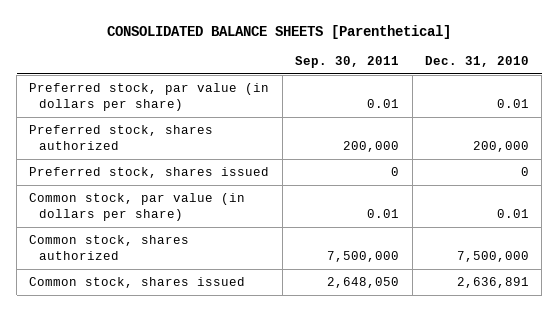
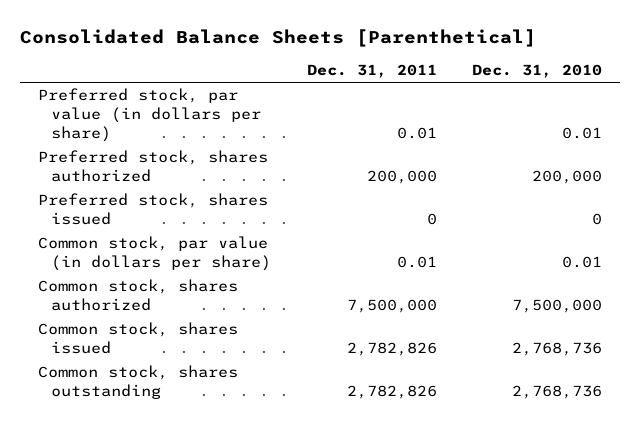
- CONSOLIDATED BALANCE SHEETS [Parenthetical]
+ Consolidated Balance Sheets [Parenthetical]
- | Sep. 30, 2011 | Dec. 31, 2010
+ | Dec. 31, 2011 | Dec. 31, 2010
- Common stock, shares issued | 2,648,050 | 2,636,891
+ Common stock, shares issued | 2,782,826 | 2,768,736
+ Common stock, shares outstanding | 2,782,826 | 2,768,736

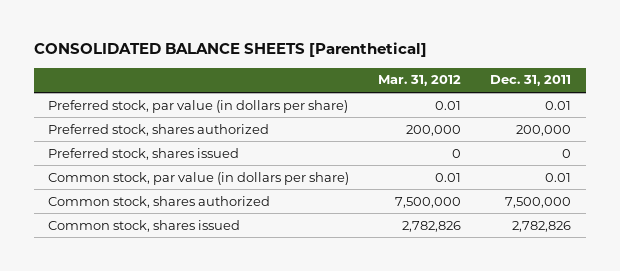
- Consolidated Balance Sheets [Parenthetical]
+ CONSOLIDATED BALANCE SHEETS [Parenthetical]
- | Dec. 31, 2011 | Dec. 31, 2010
+ | Mar. 31, 2012 | Dec. 31, 2011
- Common stock, shares outstanding | 2,782,826 | 2,768,736

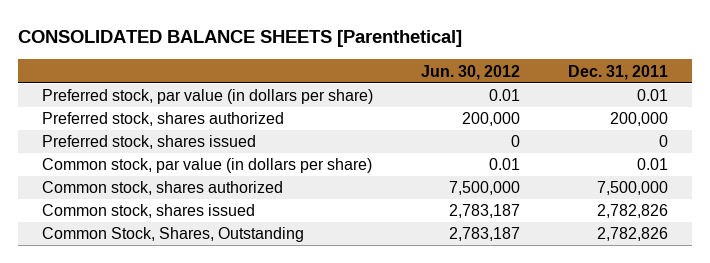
- | Mar. 31, 2012 | Dec. 31, 2011
+ | Jun. 30, 2012 | Dec. 31, 2011
+ Common Stock, Shares, Outstanding | 2,783,187 | 2,782,826

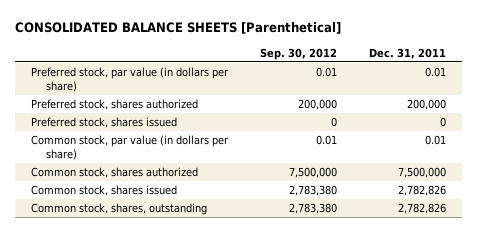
- | Jun. 30, 2012 | Dec. 31, 2011
+ | Sep. 30, 2012 | Dec. 31, 2011
- Common Stock, Shares, Outstanding | 2,783,187 | 2,782,826
+ Common stock, shares, outstanding | 2,783,380 | 2,782,826

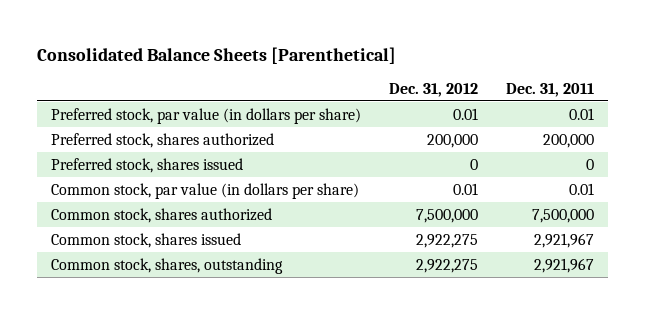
- CONSOLIDATED BALANCE SHEETS [Parenthetical]
+ Consolidated Balance Sheets [Parenthetical]
- | Sep. 30, 2012 | Dec. 31, 2011
+ | Dec. 31, 2012 | Dec. 31, 2011
- Common stock, shares issued | 2,783,380 | 2,782,826
- Common stock, shares, outstanding | 2,783,380 | 2,782,826
+ Common stock, shares issued | 2,922,275 | 2,921,967
+ Common stock, shares, outstanding | 2,922,275 | 2,921,967

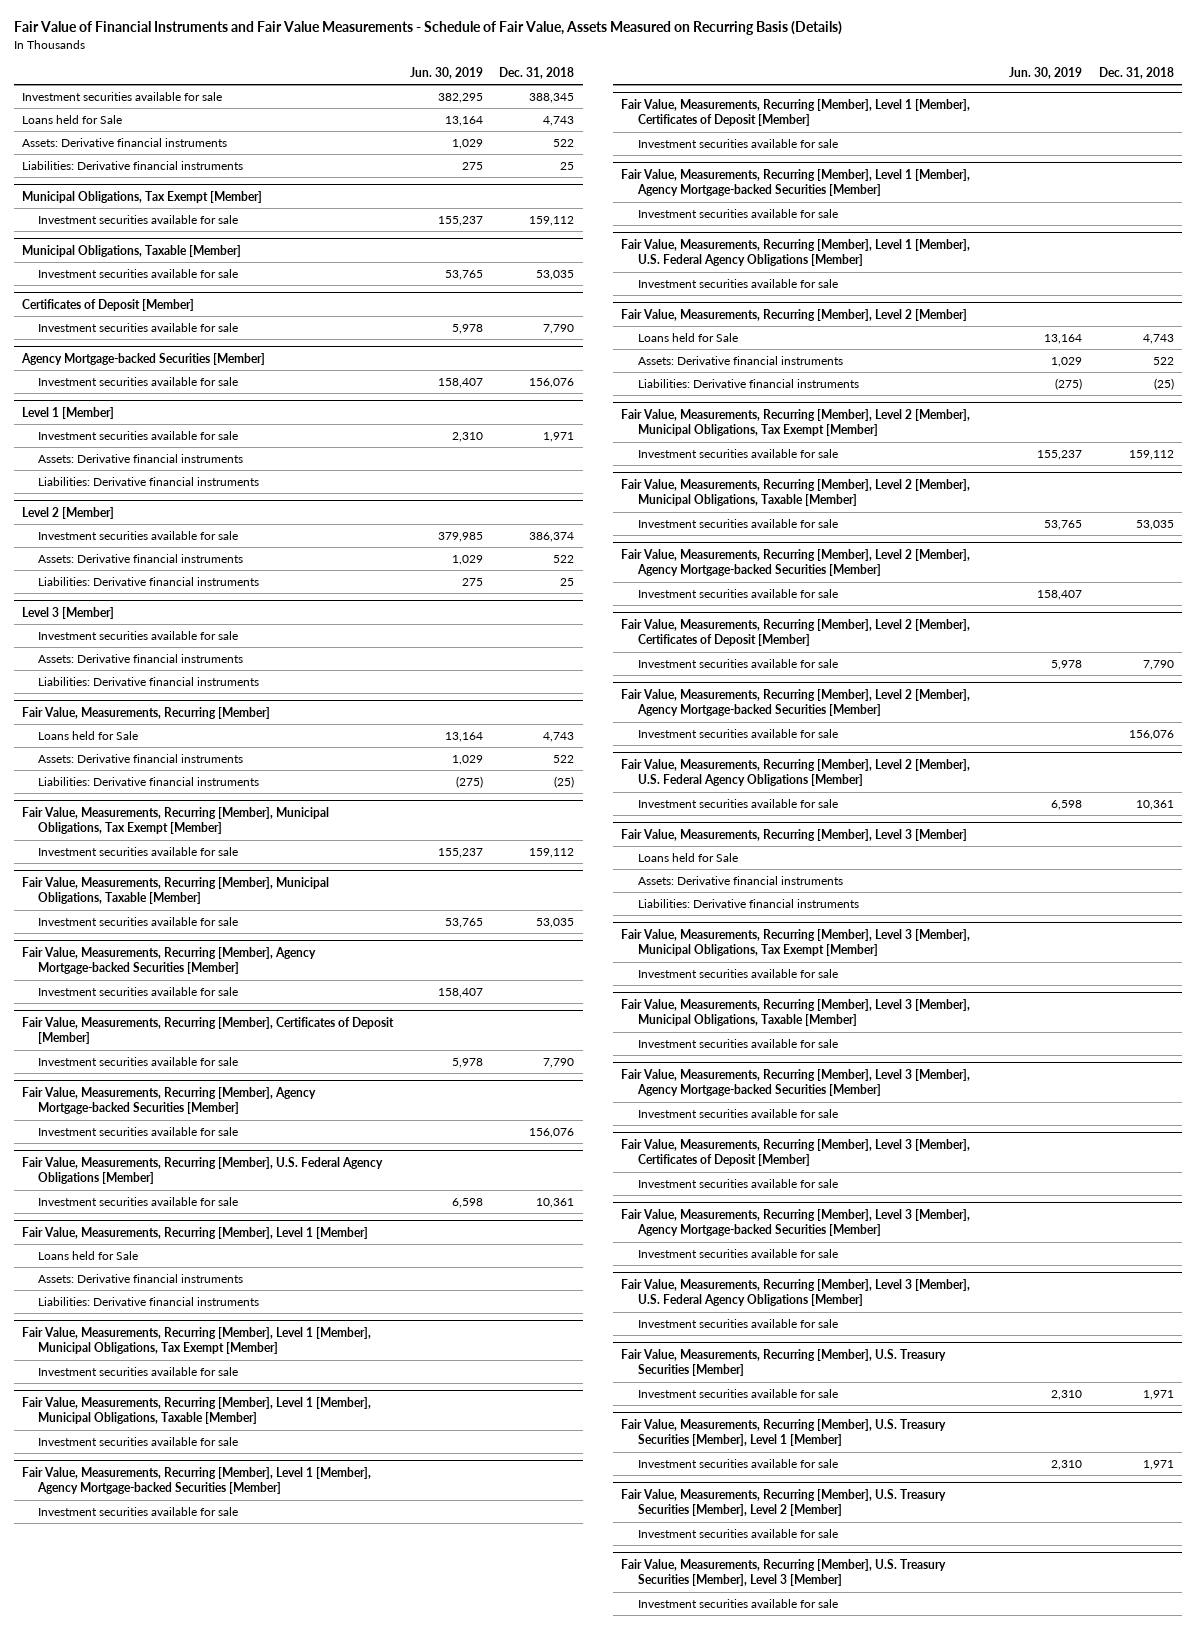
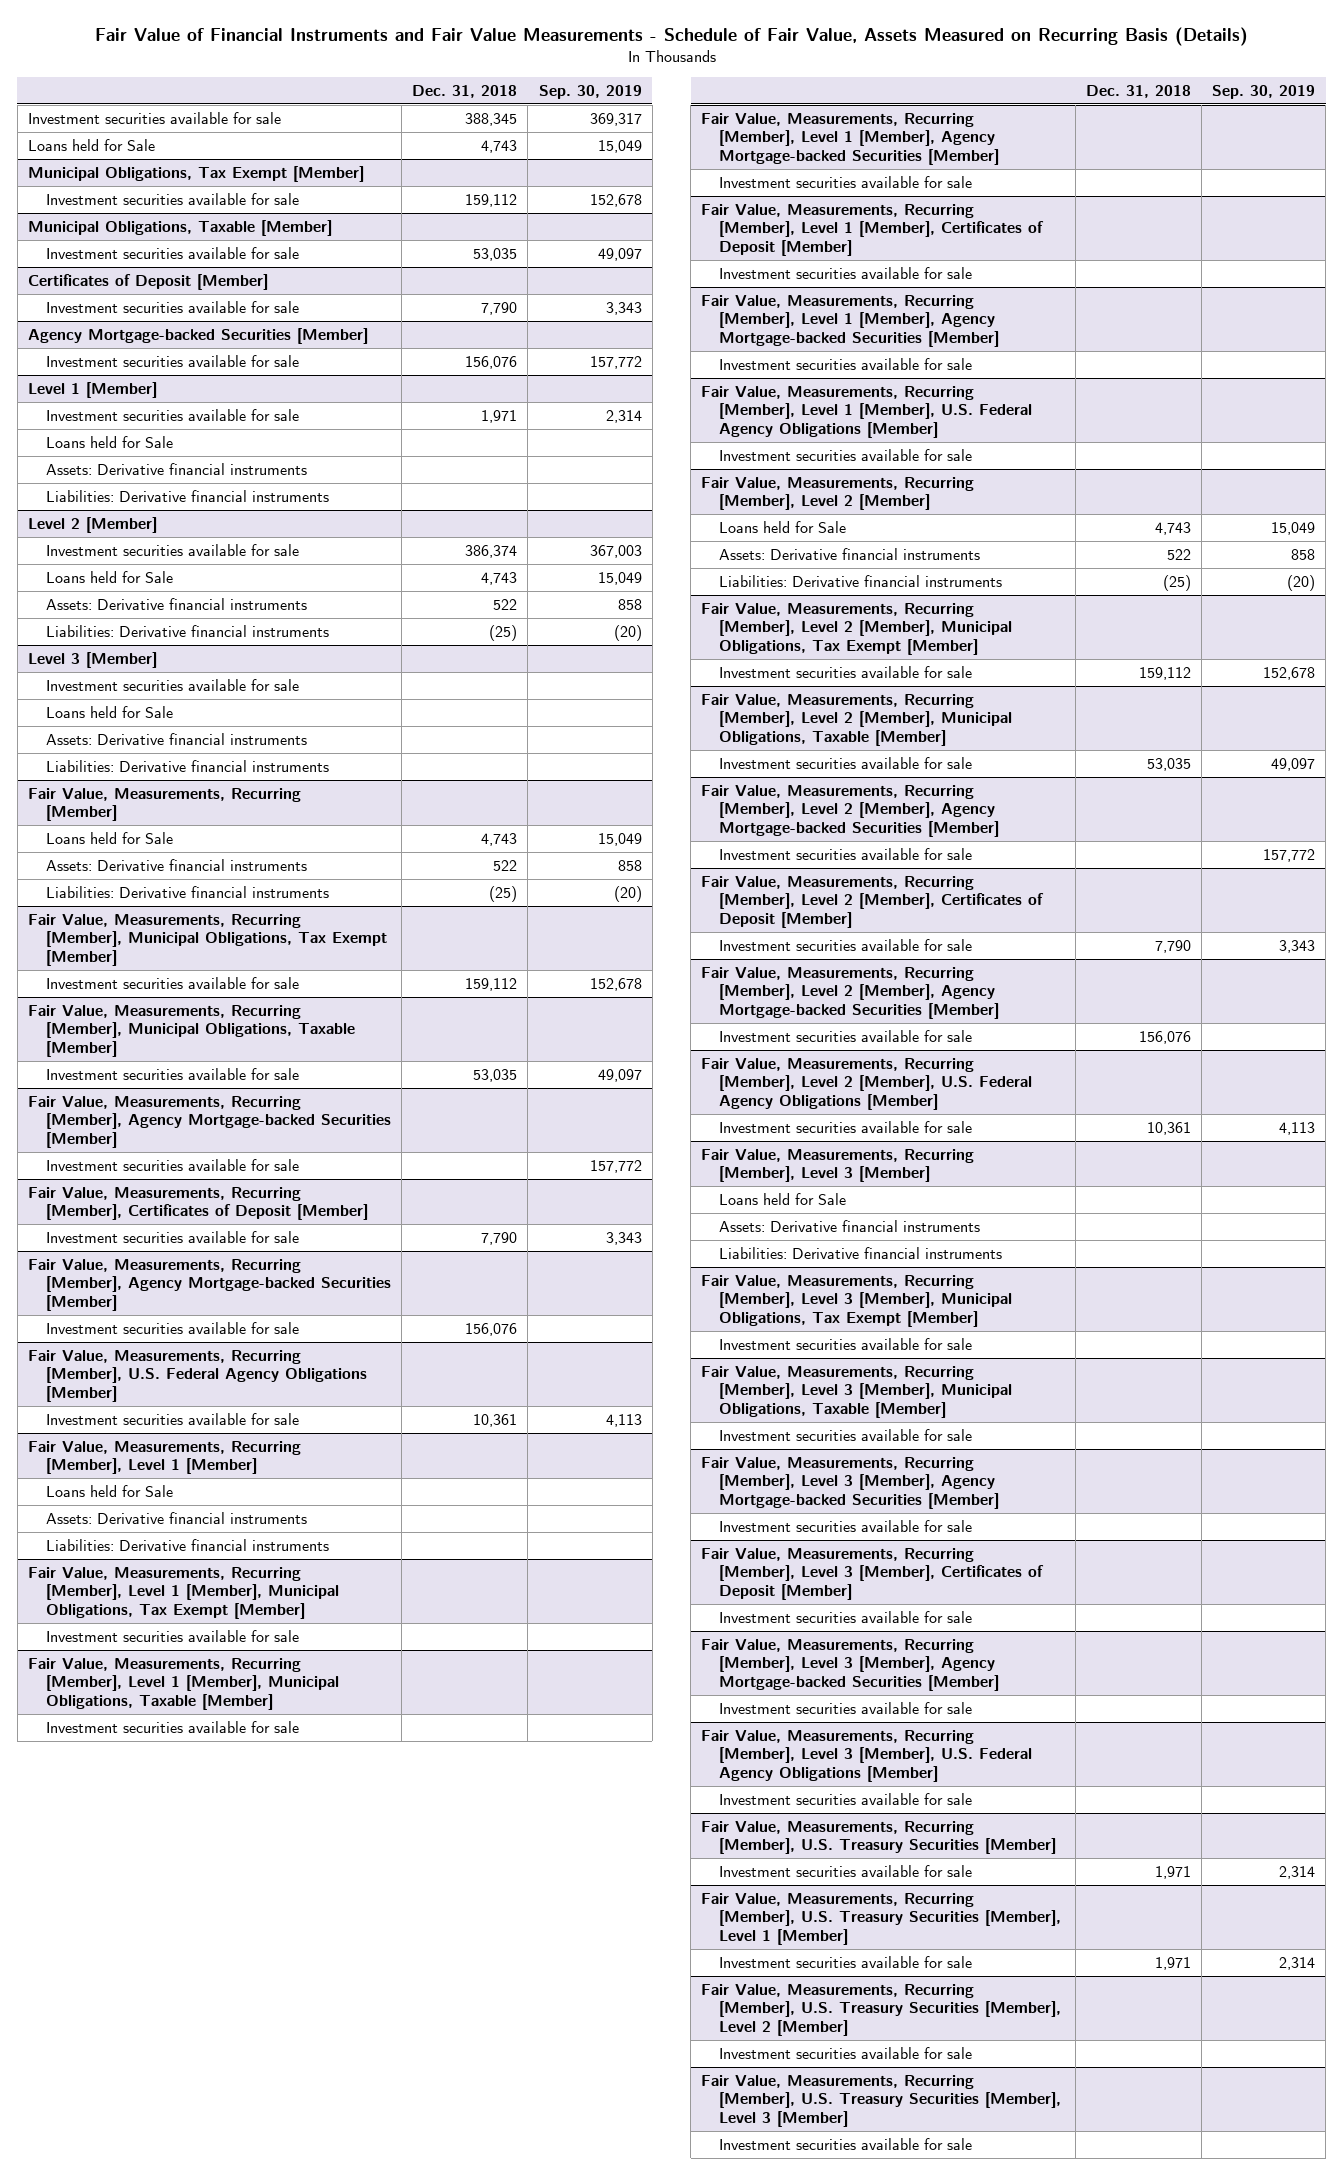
- | Jun. 30, 2019 | Dec. 31, 2018
+ | Dec. 31, 2018 | Sep. 30, 2019
- Assets: Derivative financial instruments | 1,029 | 522
- Liabilities: Derivative financial instruments | 275 | 25
@ Level 1 [Member]
+ Loans held for Sale
@ Level 2 [Member]
+ Loans held for Sale | 4,743 | 15,049
- Liabilities: Derivative financial instruments | 275 | 25
+ Liabilities: Derivative financial instruments | (25) | (20)
@ Level 3 [Member]
+ Loans held for Sale

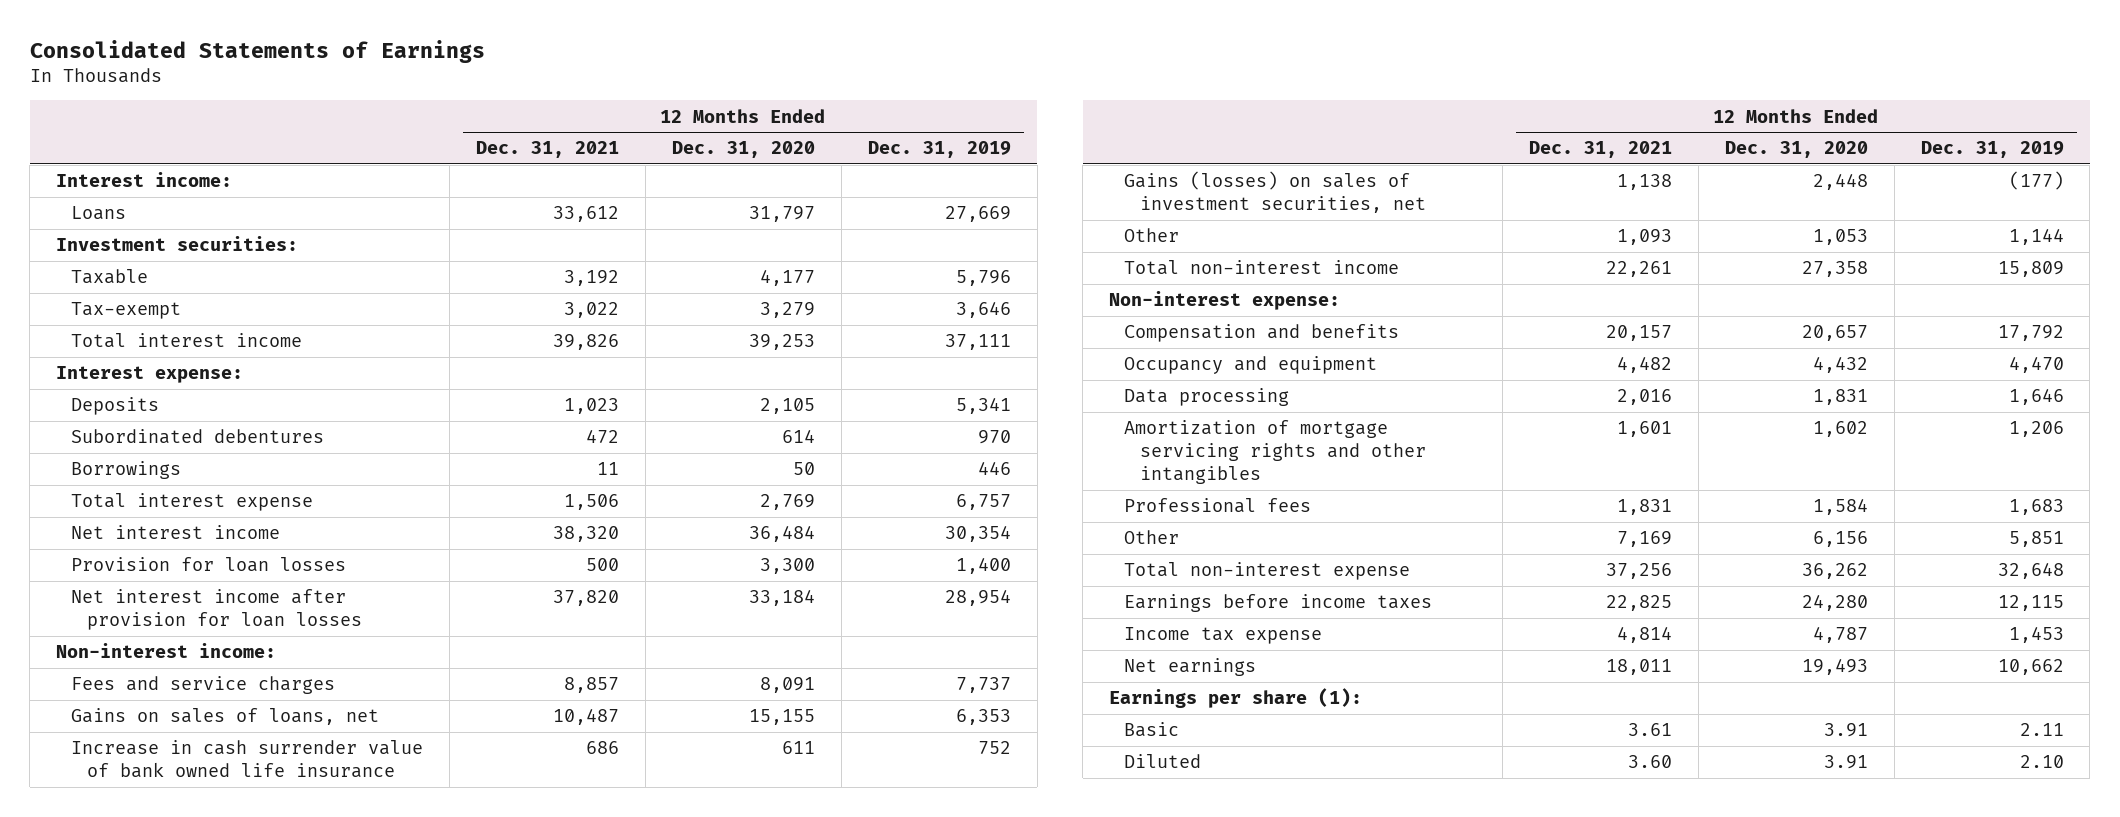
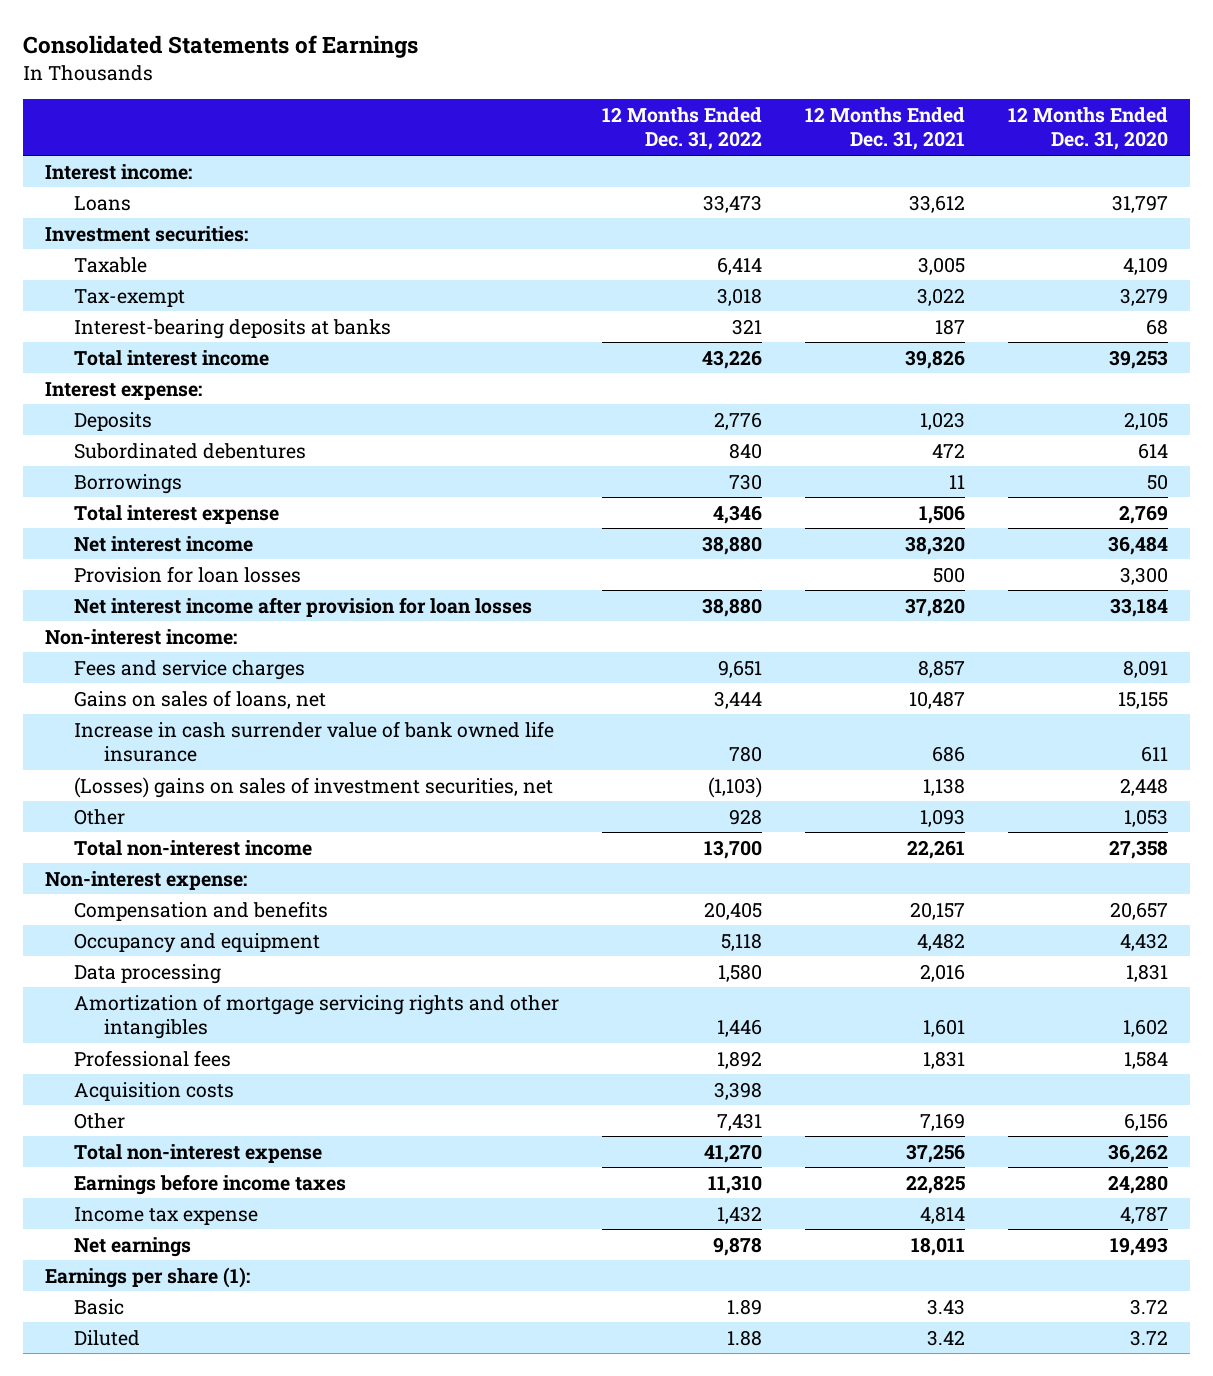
- | 12 Months Ended Dec. 31, 2021 | 12 Months Ended Dec. 31, 2020 | 12 Months Ended Dec. 31, 2019
+ | 12 Months Ended Dec. 31, 2022 | 12 Months Ended Dec. 31, 2021 | 12 Months Ended Dec. 31, 2020
- Taxable | 3,192 | 4,177 | 5,796
+ Taxable | 6,414 | 3,005 | 4,109
+ Interest-bearing deposits at banks | 321 | 187 | 68
- Gains (losses) on sales of investment securities, net | 1,138 | 2,448 | (177)
+ (Losses) gains on sales of investment securities, net | (1,103) | 1,138 | 2,448
+ Acquisition costs | 3,398 | |
- Basic | 3.61 | 3.91 | 2.11
- Diluted | 3.60 | 3.91 | 2.10
+ Basic | 1.89 | 3.43 | 3.72
+ Diluted | 1.88 | 3.42 | 3.72

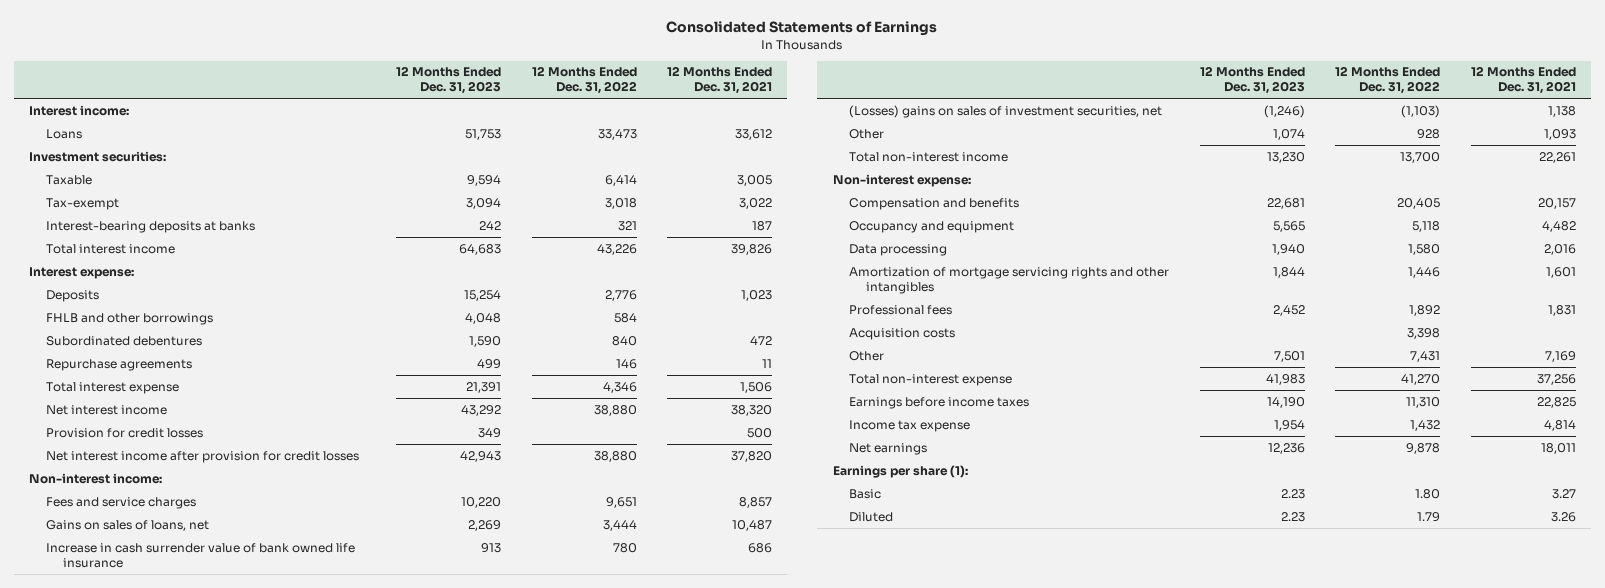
- | 12 Months Ended Dec. 31, 2022 | 12 Months Ended Dec. 31, 2021 | 12 Months Ended Dec. 31, 2020
+ | 12 Months Ended Dec. 31, 2023 | 12 Months Ended Dec. 31, 2022 | 12 Months Ended Dec. 31, 2021
+ FHLB and other borrowings | 4,048 | 584 |
- Borrowings | 730 | 11 | 50
+ Repurchase agreements | 499 | 146 | 11
- Provision for loan losses | | 500 | 3,300
- Net interest income after provision for loan losses | 38,880 | 37,820 | 33,184
+ Provision for credit losses | 349 | | 500
+ Net interest income after provision for credit losses | 42,943 | 38,880 | 37,820
- Basic | 1.89 | 3.43 | 3.72
- Diluted | 1.88 | 3.42 | 3.72
+ Basic | 2.23 | 1.80 | 3.27
+ Diluted | 2.23 | 1.79 | 3.26

